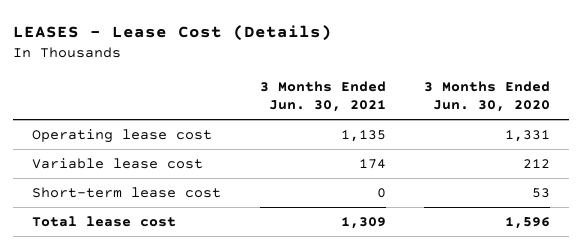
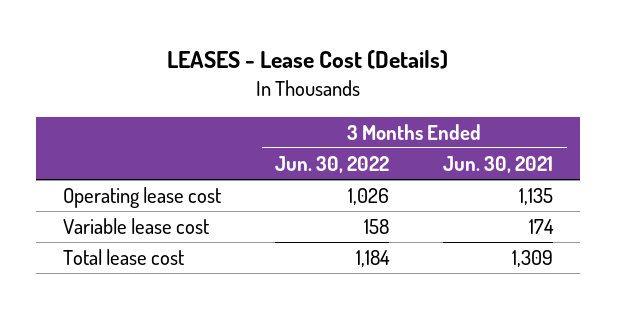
- | 3 Months Ended Jun. 30, 2021 | 3 Months Ended Jun. 30, 2020
+ | 3 Months Ended Jun. 30, 2022 | 3 Months Ended Jun. 30, 2021
- Short-term lease cost | 0 | 53

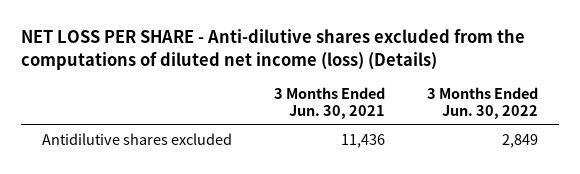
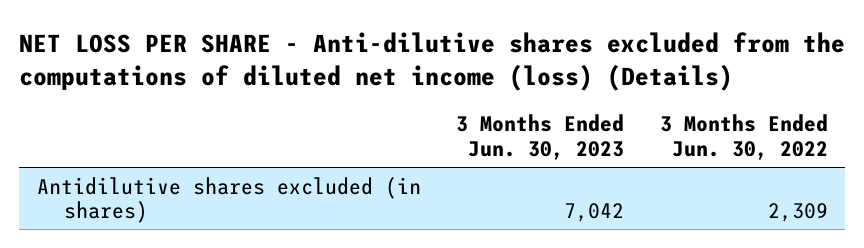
- | 3 Months Ended Jun. 30, 2021 | 3 Months Ended Jun. 30, 2022
+ | 3 Months Ended Jun. 30, 2023 | 3 Months Ended Jun. 30, 2022
- Antidilutive shares excluded | 11,436 | 2,849
+ Antidilutive shares excluded (in shares) | 7,042 | 2,309

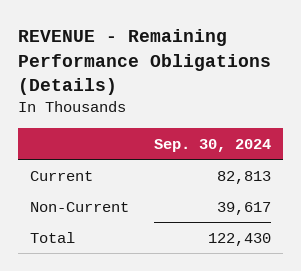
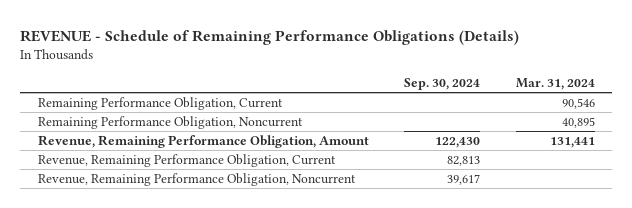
- REVENUE - Remaining Performance Obligations (Details)
+ REVENUE - Schedule of Remaining Performance Obligations (Details)
- | Sep. 30, 2024
+ | Sep. 30, 2024 | Mar. 31, 2024
- Current | 82,813
- Non-Current | 39,617
- Total | 122,430
+ Remaining Performance Obligation, Current | | 90,546
+ Remaining Performance Obligation, Noncurrent | | 40,895
+ Revenue, Remaining Performance Obligation, Amount | 122,430 | 131,441
+ Revenue, Remaining Performance Obligation, Current | 82,813 |
+ Revenue, Remaining Performance Obligation, Noncurrent | 39,617 |

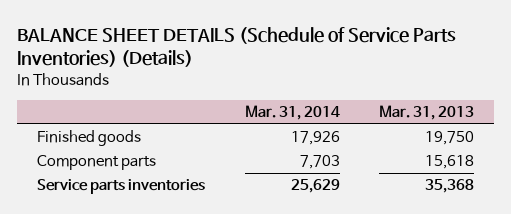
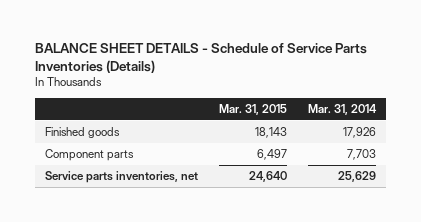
- BALANCE SHEET DETAILS (Schedule of Service Parts Inventories) (Details)
+ BALANCE SHEET DETAILS - Schedule of Service Parts Inventories (Details)
- | Mar. 31, 2014 | Mar. 31, 2013
+ | Mar. 31, 2015 | Mar. 31, 2014
- Service parts inventories | 25,629 | 35,368
+ Service parts inventories, net | 24,640 | 25,629

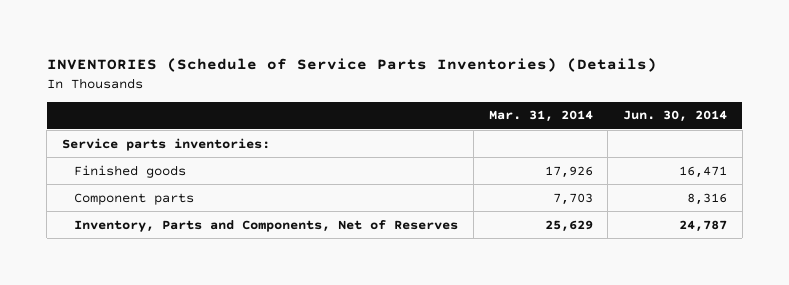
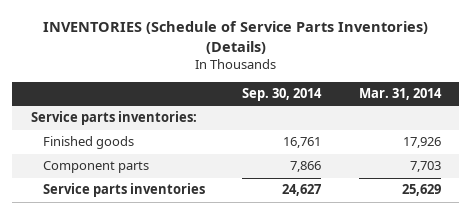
- | Mar. 31, 2014 | Jun. 30, 2014
+ | Sep. 30, 2014 | Mar. 31, 2014
- Inventory, Parts and Components, Net of Reserves | 25,629 | 24,787
+ Service parts inventories | 24,627 | 25,629

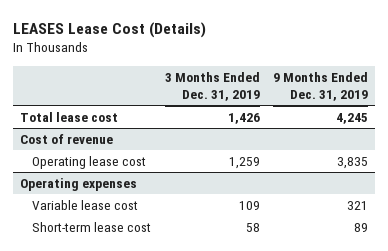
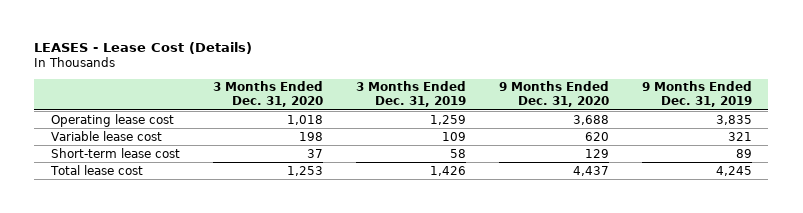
- LEASES Lease Cost (Details)
+ LEASES - Lease Cost (Details)
- | 3 Months Ended Dec. 31, 2019 | 9 Months Ended Dec. 31, 2019
+ | 3 Months Ended Dec. 31, 2020 | 3 Months Ended Dec. 31, 2019 | 9 Months Ended Dec. 31, 2020 | 9 Months Ended Dec. 31, 2019
- Cost of revenue
- Operating expenses
moved down: Total lease cost | 1,253 | 1,426 | 4,437 | 4,245

